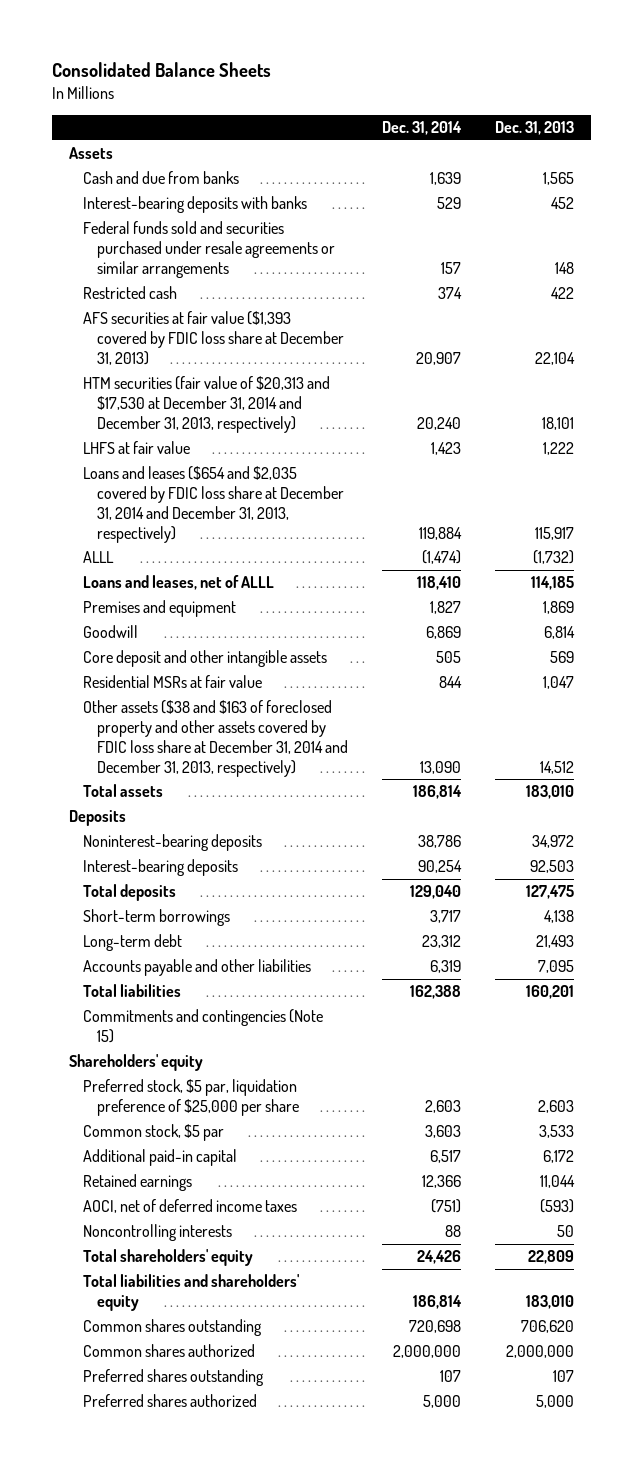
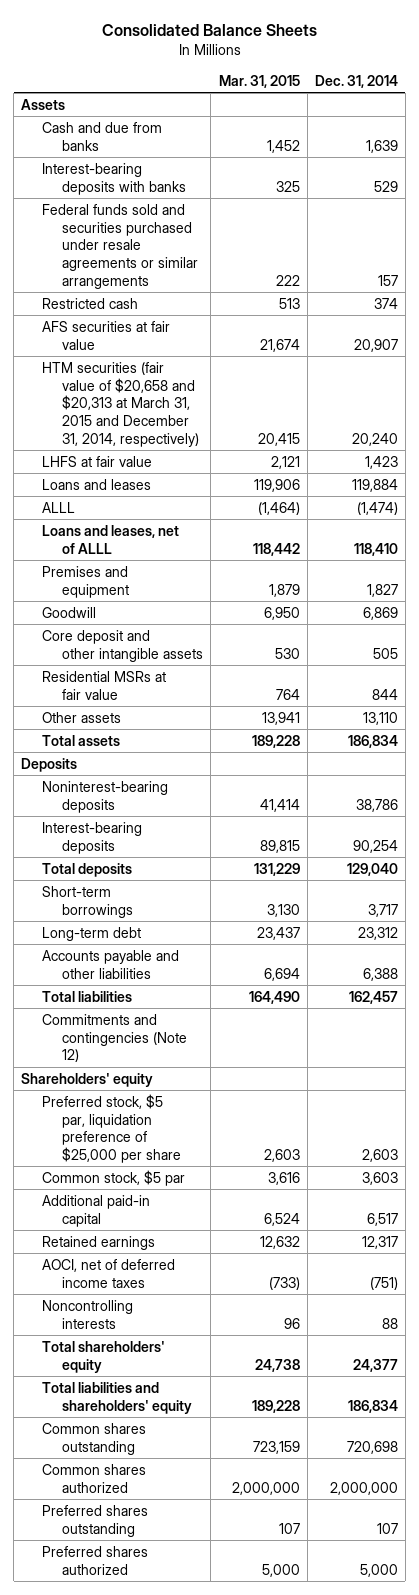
- | Dec. 31, 2014 | Dec. 31, 2013
+ | Mar. 31, 2015 | Dec. 31, 2014
- AFS securities at fair value ($1,393 covered by FDIC loss share at December 31, 2013) | 20,907 | 22,104
- HTM securities (fair value of $20,313 and $17,530 at December 31, 2014 and December 31, 2013, respectively) | 20,240 | 18,101
+ AFS securities at fair value | 21,674 | 20,907
+ HTM securities (fair value of $20,658 and $20,313 at March 31, 2015 and December 31, 2014, respectively) | 20,415 | 20,240
- Loans and leases ($654 and $2,035 covered by FDIC loss share at December 31, 2014 and December 31, 2013, respectively) | 119,884 | 115,917
+ Loans and leases | 119,906 | 119,884
- Other assets ($38 and $163 of foreclosed property and other assets covered by FDIC loss share at December 31, 2014 and December 31, 2013, respectively) | 13,090 | 14,512
- Total assets | 186,814 | 183,010
+ Other assets | 13,941 | 13,110
+ Total assets | 189,228 | 186,834
- Accounts payable and other liabilities | 6,319 | 7,095
- Total liabilities | 162,388 | 160,201
- Commitments and contingencies (Note 15)
+ Accounts payable and other liabilities | 6,694 | 6,388
+ Total liabilities | 164,490 | 162,457
+ Commitments and contingencies (Note 12)
- Retained earnings | 12,366 | 11,044
+ Retained earnings | 12,632 | 12,317
- Total shareholders' equity | 24,426 | 22,809
- Total liabilities and shareholders' equity | 186,814 | 183,010
+ Total shareholders' equity | 24,738 | 24,377
+ Total liabilities and shareholders' equity | 189,228 | 186,834

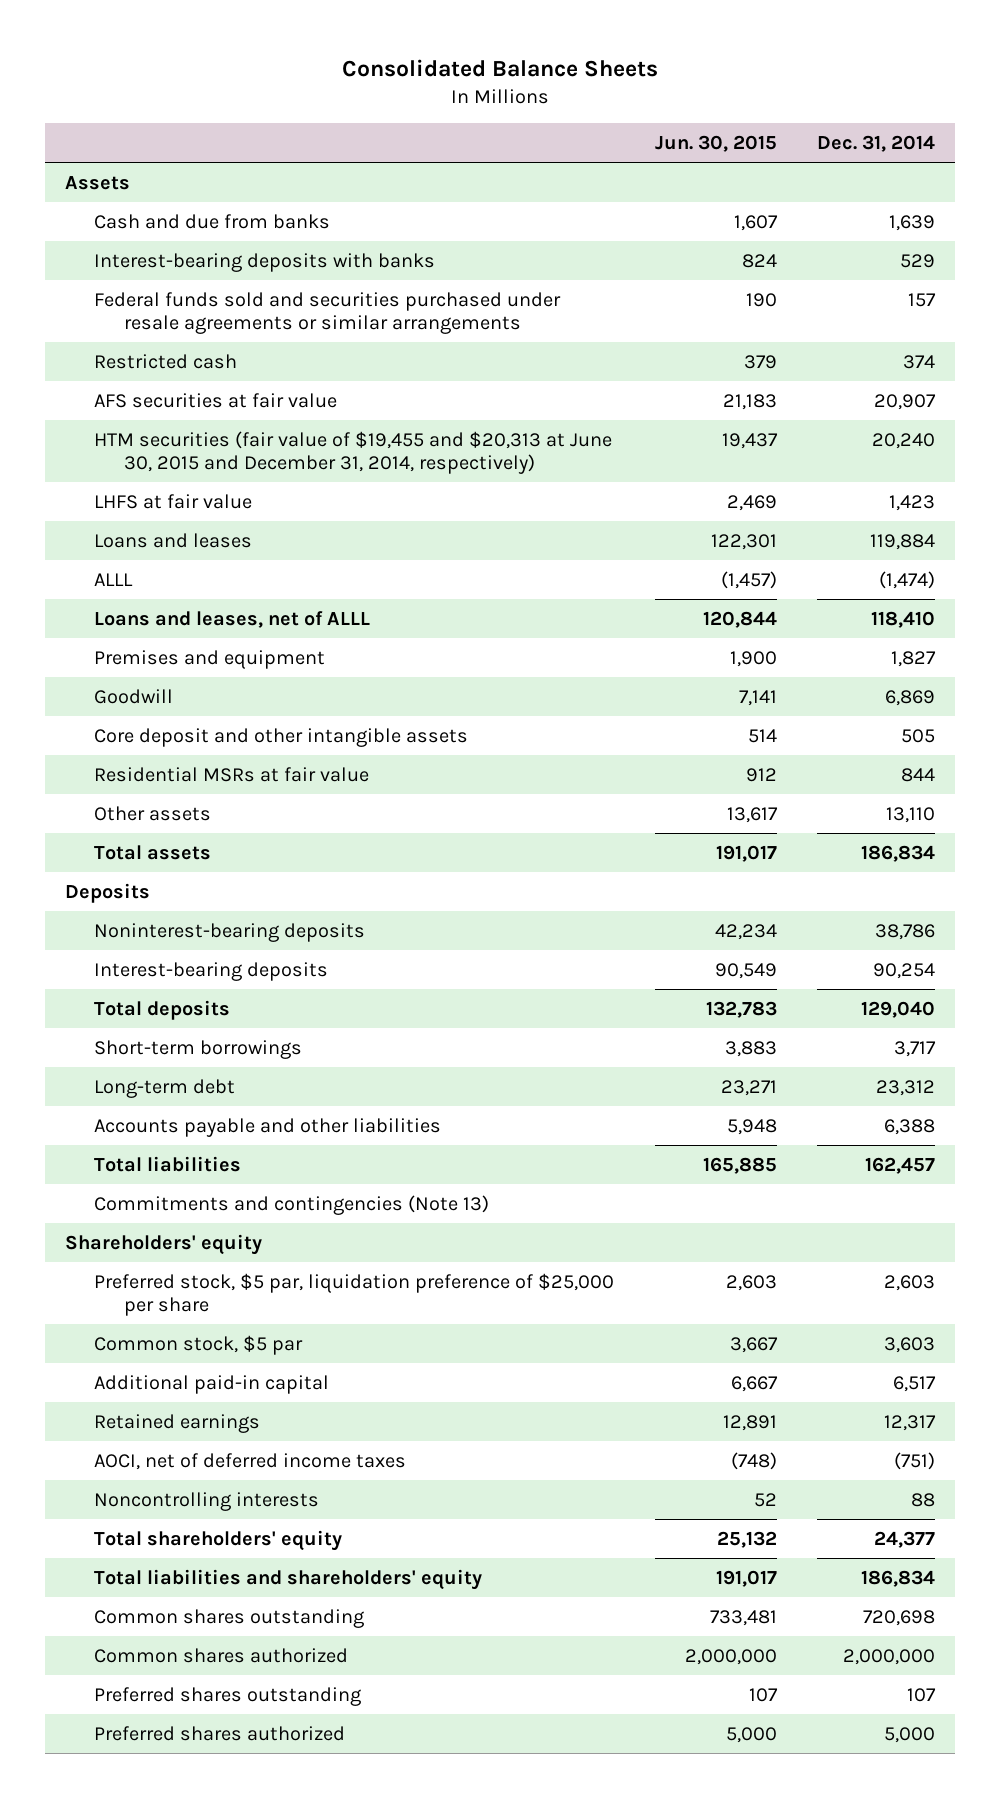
- | Mar. 31, 2015 | Dec. 31, 2014
+ | Jun. 30, 2015 | Dec. 31, 2014
- HTM securities (fair value of $20,658 and $20,313 at March 31, 2015 and December 31, 2014, respectively) | 20,415 | 20,240
+ HTM securities (fair value of $19,455 and $20,313 at June 30, 2015 and December 31, 2014, respectively) | 19,437 | 20,240
- Commitments and contingencies (Note 12)
+ Commitments and contingencies (Note 13)

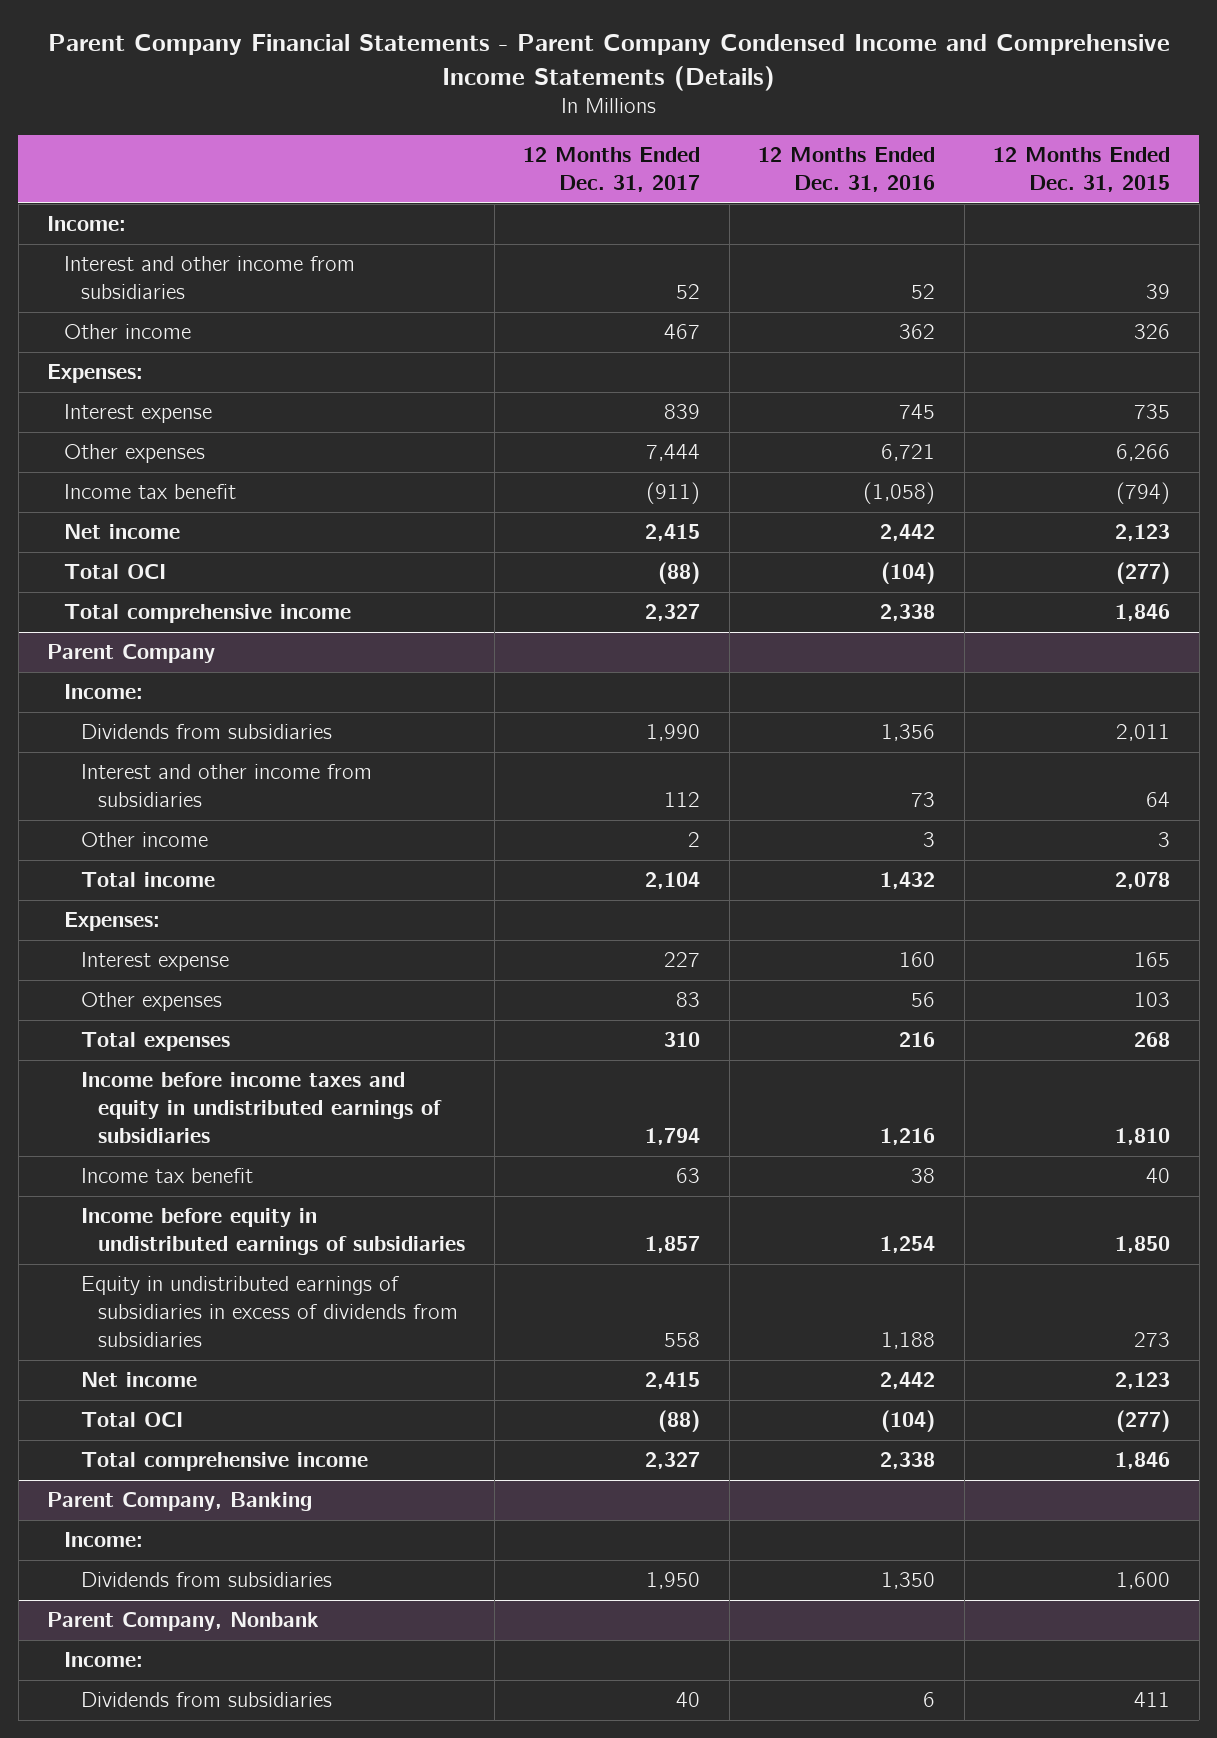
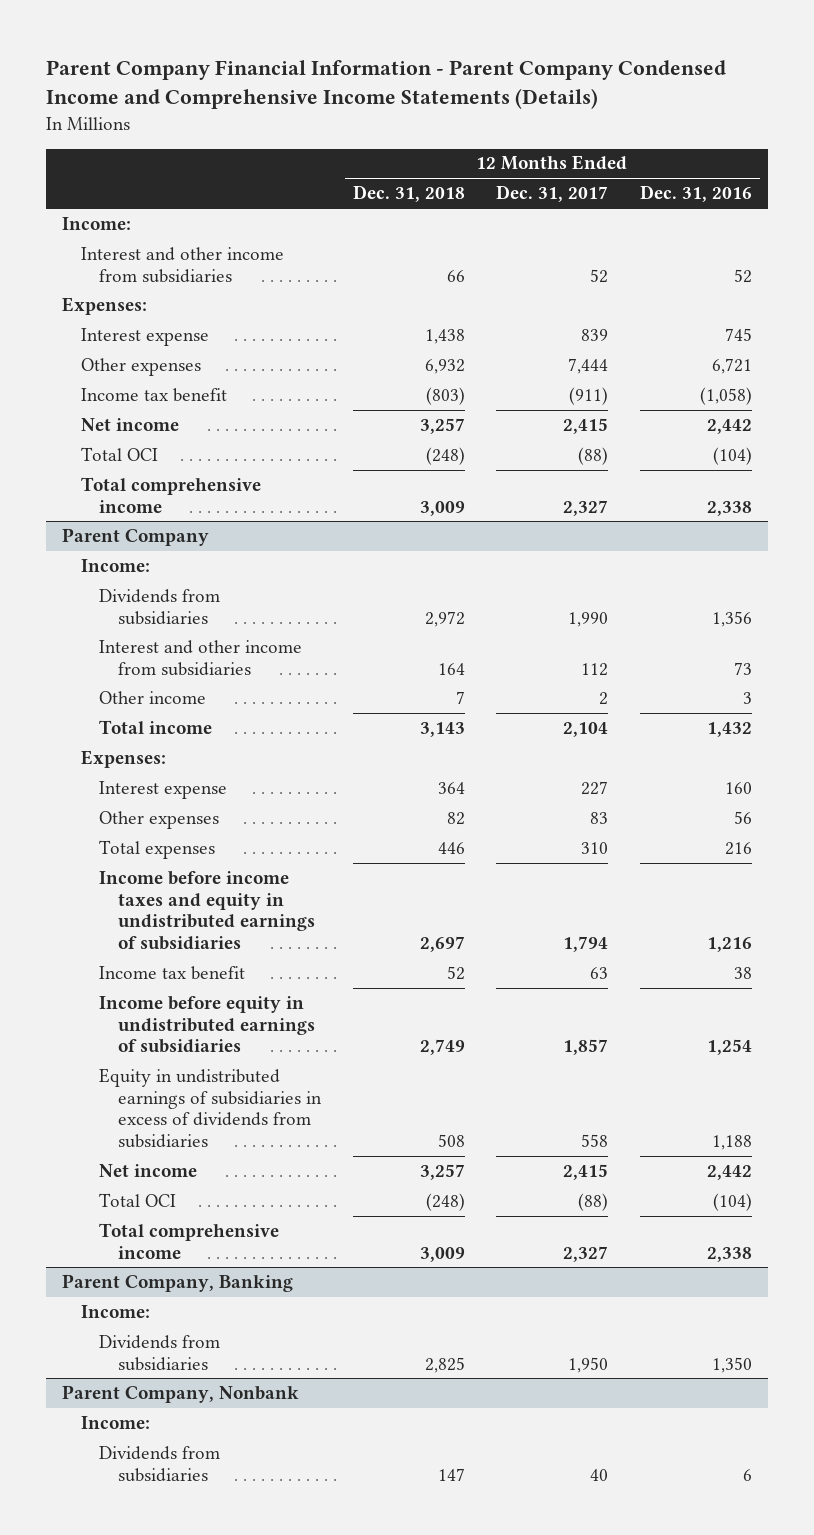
- Parent Company Financial Statements - Parent Company Condensed Income and Comprehensive Income Statements (Details)
+ Parent Company Financial Information - Parent Company Condensed Income and Comprehensive Income Statements (Details)
- | 12 Months Ended Dec. 31, 2017 | 12 Months Ended Dec. 31, 2016 | 12 Months Ended Dec. 31, 2015
+ | 12 Months Ended Dec. 31, 2018 | 12 Months Ended Dec. 31, 2017 | 12 Months Ended Dec. 31, 2016
- Other income | 467 | 362 | 326

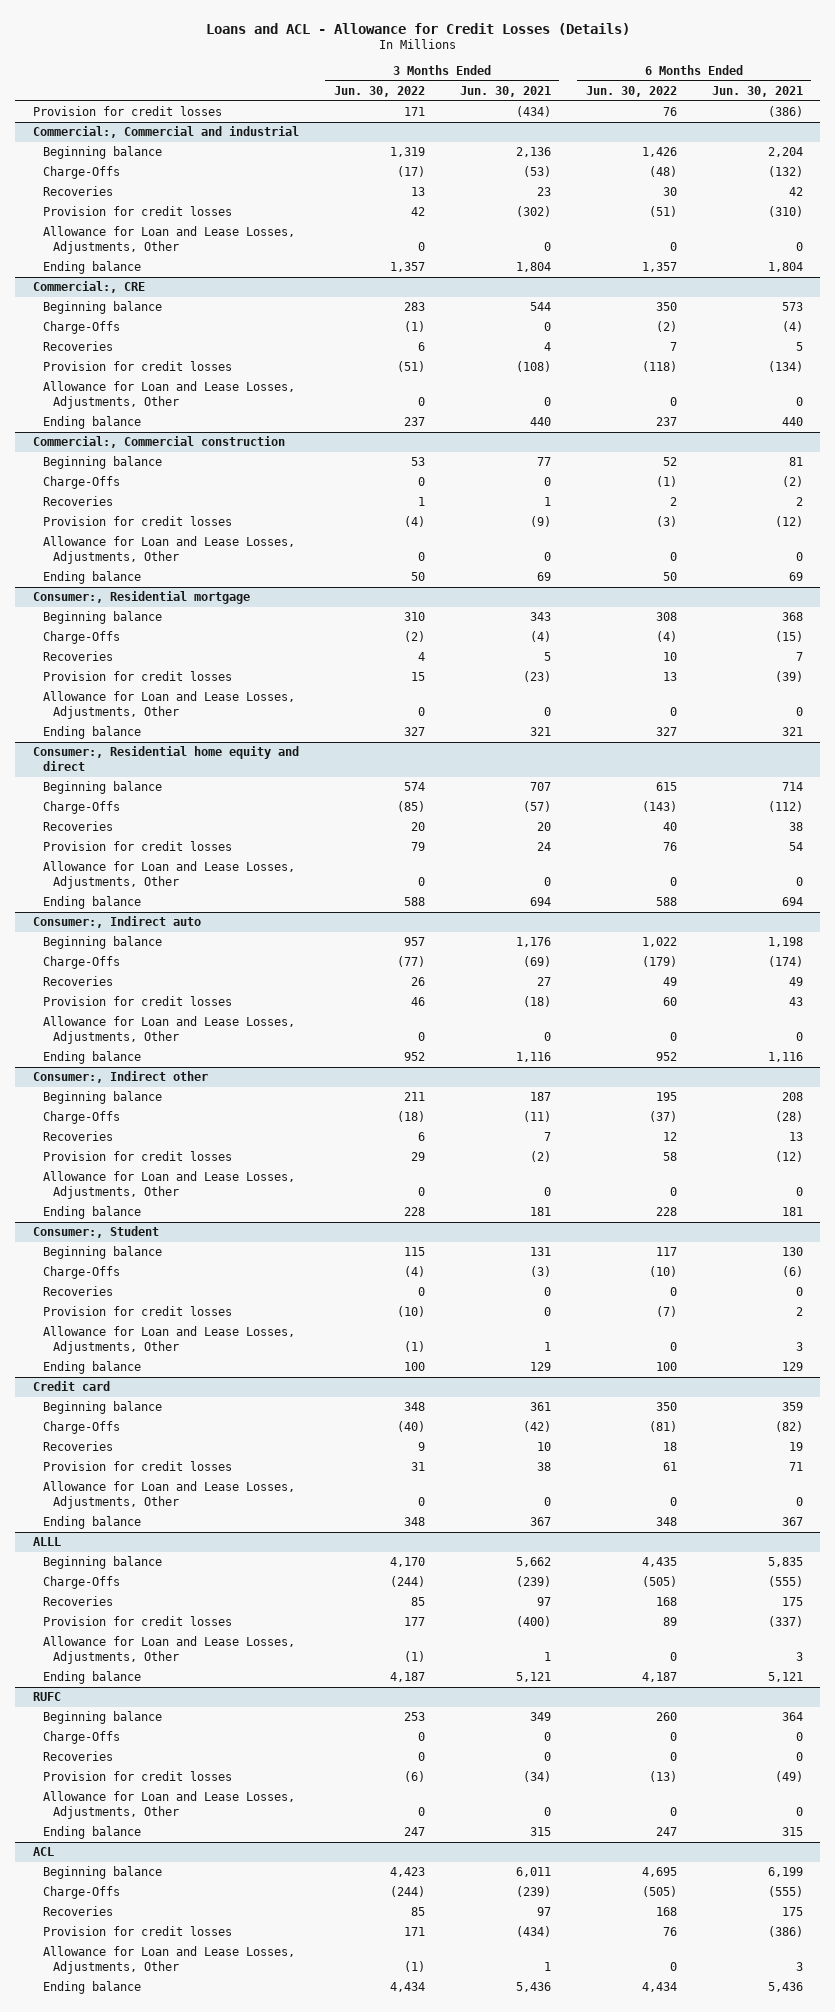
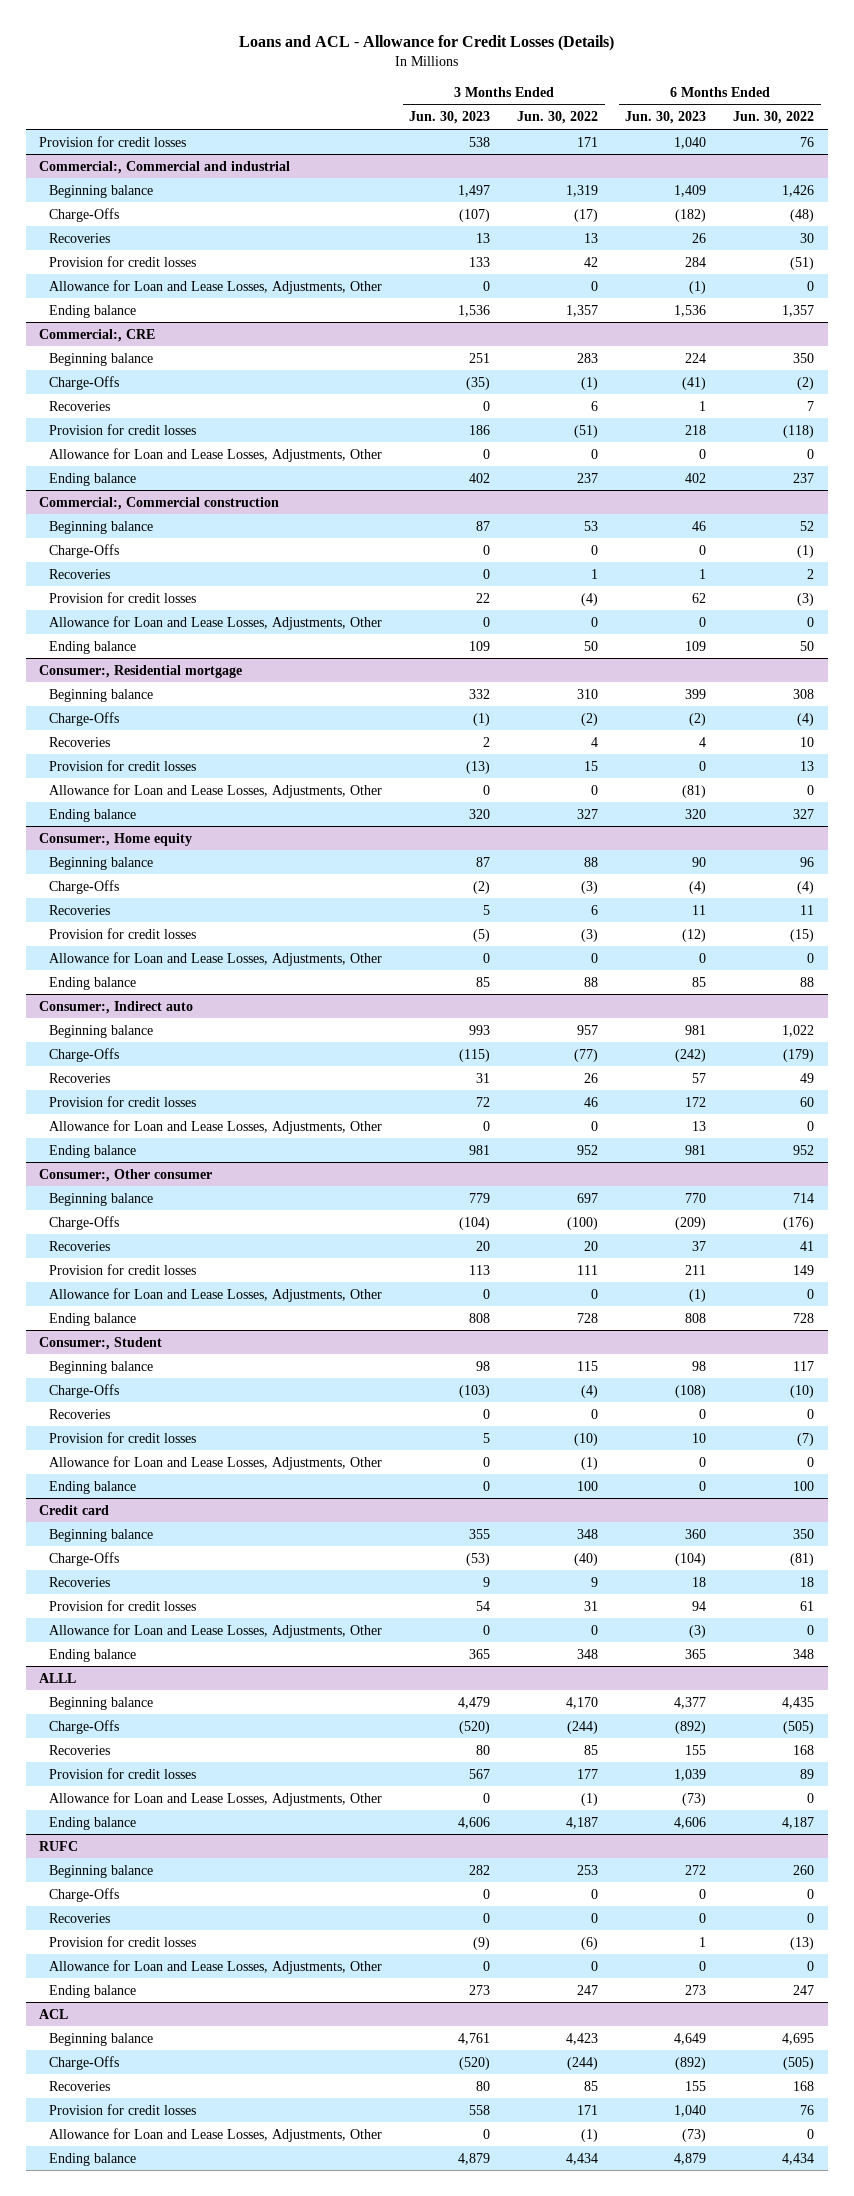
- | 3 Months Ended Jun. 30, 2022 | 3 Months Ended Jun. 30, 2021 | 6 Months Ended Jun. 30, 2022 | 6 Months Ended Jun. 30, 2021
+ | 3 Months Ended Jun. 30, 2023 | 3 Months Ended Jun. 30, 2022 | 6 Months Ended Jun. 30, 2023 | 6 Months Ended Jun. 30, 2022
- Consumer:, Residential home equity and direct
- Beginning balance | 574 | 707 | 615 | 714
- Charge-Offs | (85) | (57) | (143) | (112)
- Recoveries | 20 | 20 | 40 | 38
- Provision for credit losses | 79 | 24 | 76 | 54
+ Consumer:, Home equity
+ Beginning balance | 87 | 88 | 90 | 96
+ Charge-Offs | (2) | (3) | (4) | (4)
+ Recoveries | 5 | 6 | 11 | 11
+ Provision for credit losses | (5) | (3) | (12) | (15)
- Ending balance | 588 | 694 | 588 | 694
+ Ending balance | 85 | 88 | 85 | 88
- Consumer:, Indirect other
- Beginning balance | 211 | 187 | 195 | 208
- Charge-Offs | (18) | (11) | (37) | (28)
- Recoveries | 6 | 7 | 12 | 13
- Provision for credit losses | 29 | (2) | 58 | (12)
+ Consumer:, Other consumer
+ Beginning balance | 779 | 697 | 770 | 714
+ Charge-Offs | (104) | (100) | (209) | (176)
+ Recoveries | 20 | 20 | 37 | 41
+ Provision for credit losses | 113 | 111 | 211 | 149
- Ending balance | 228 | 181 | 228 | 181
+ Ending balance | 808 | 728 | 808 | 728

